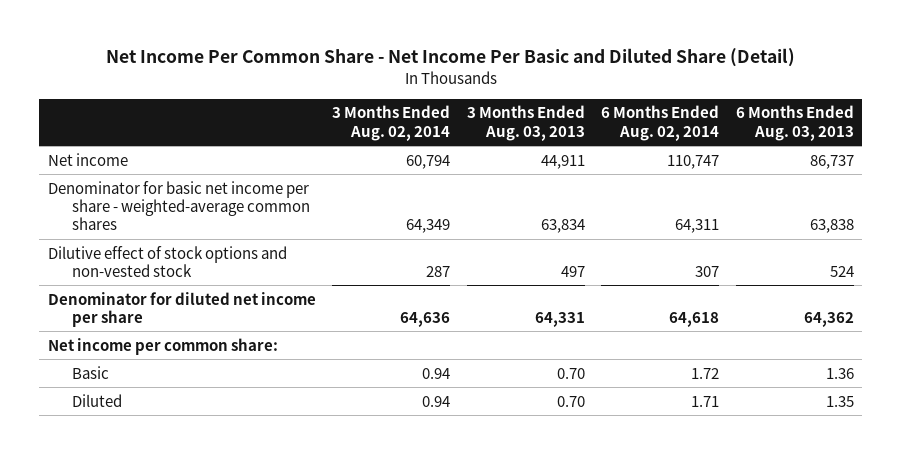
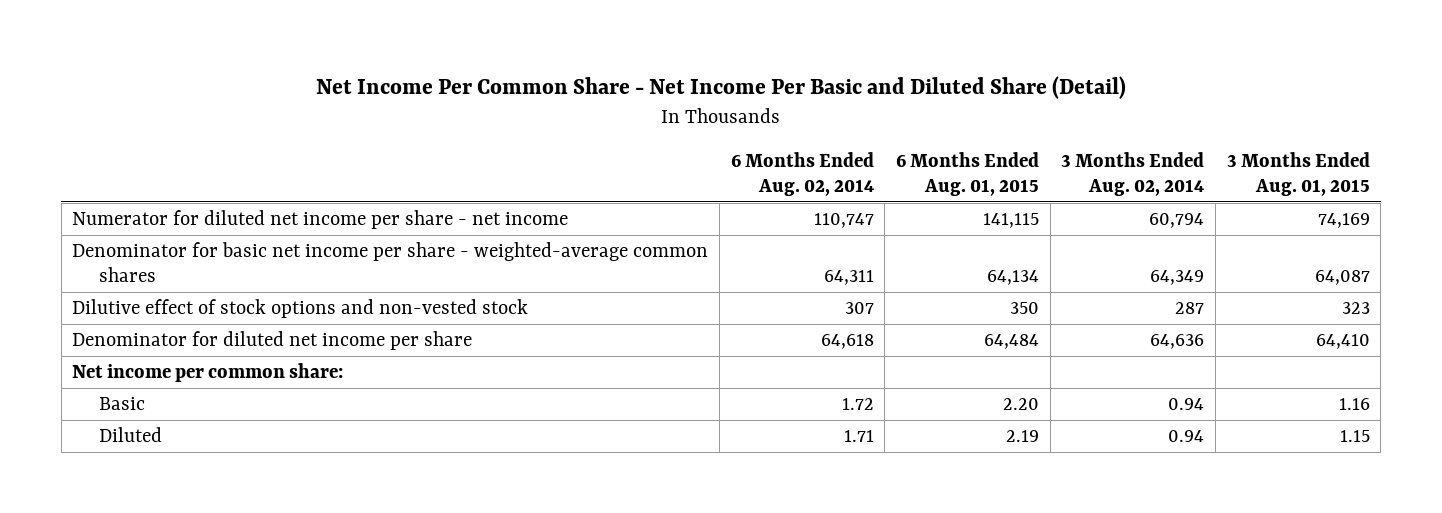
- | 3 Months Ended Aug. 02, 2014 | 3 Months Ended Aug. 03, 2013 | 6 Months Ended Aug. 02, 2014 | 6 Months Ended Aug. 03, 2013
+ | 6 Months Ended Aug. 02, 2014 | 6 Months Ended Aug. 01, 2015 | 3 Months Ended Aug. 02, 2014 | 3 Months Ended Aug. 01, 2015
- Net income | 60,794 | 44,911 | 110,747 | 86,737
+ Numerator for diluted net income per share - net income | 110,747 | 141,115 | 60,794 | 74,169

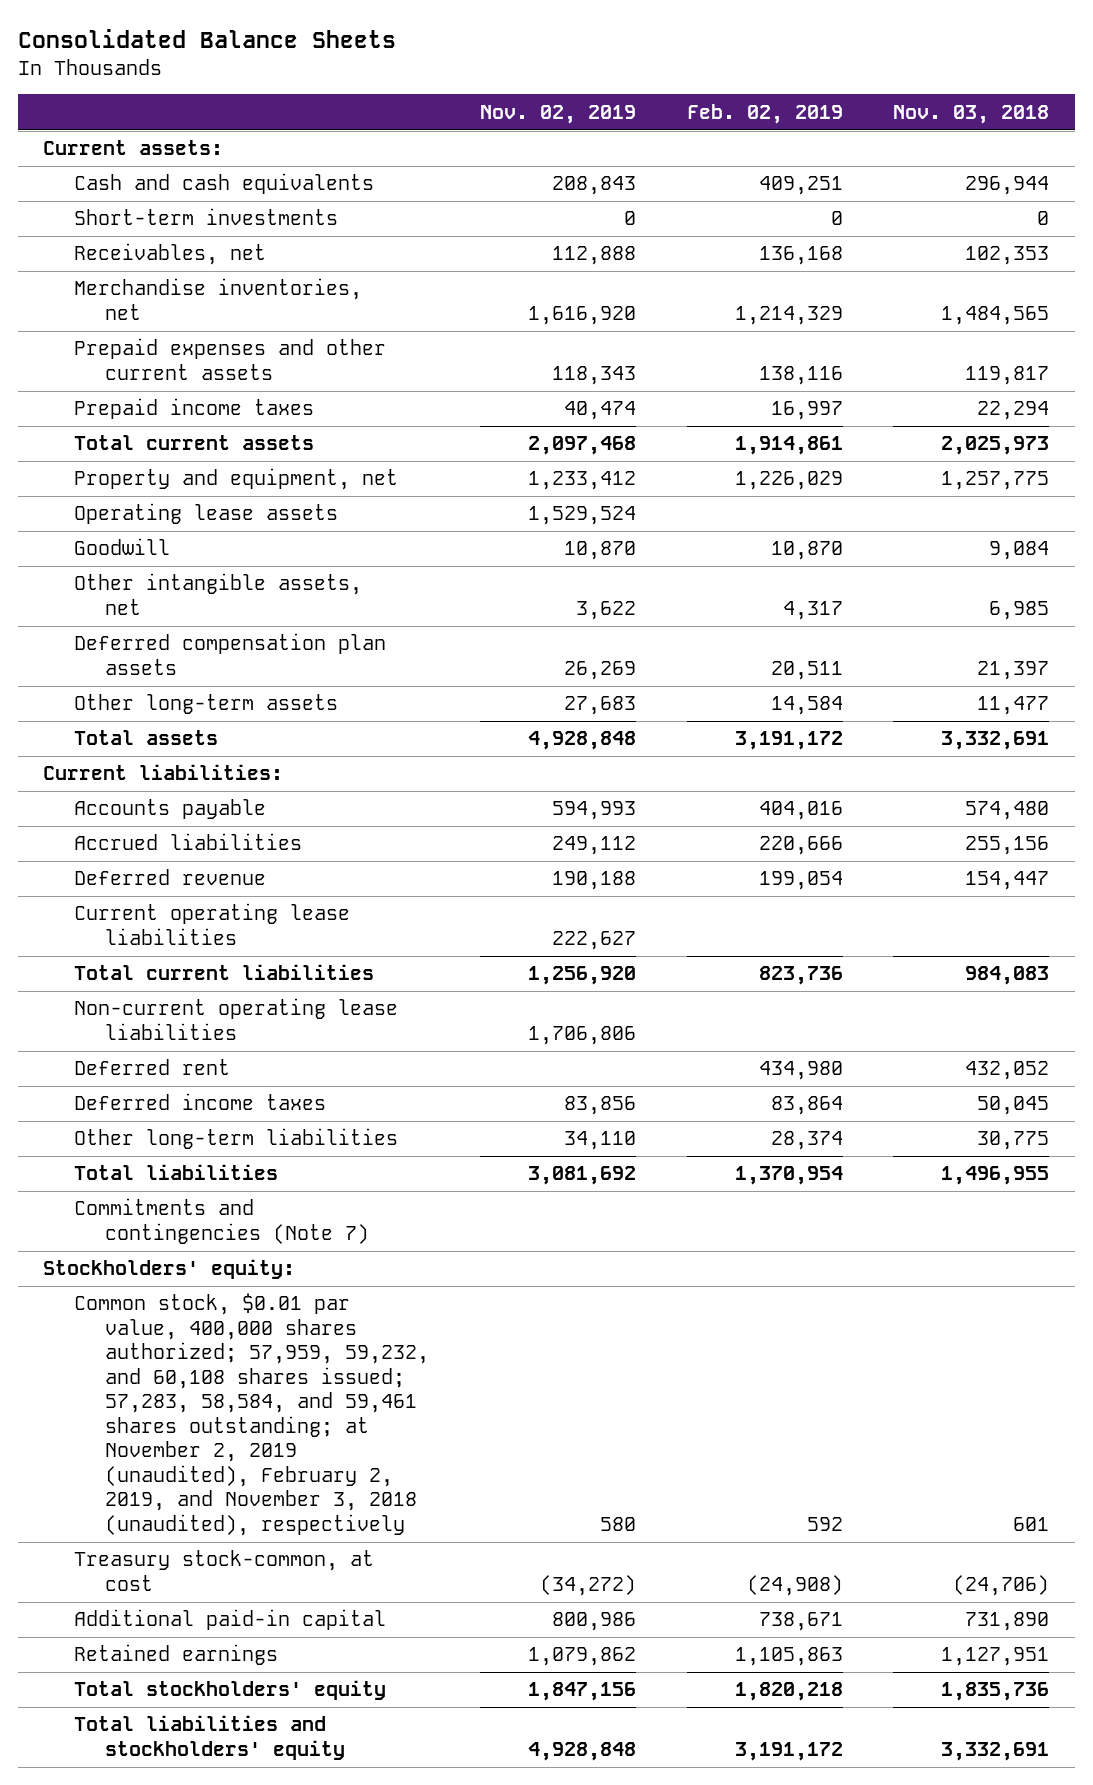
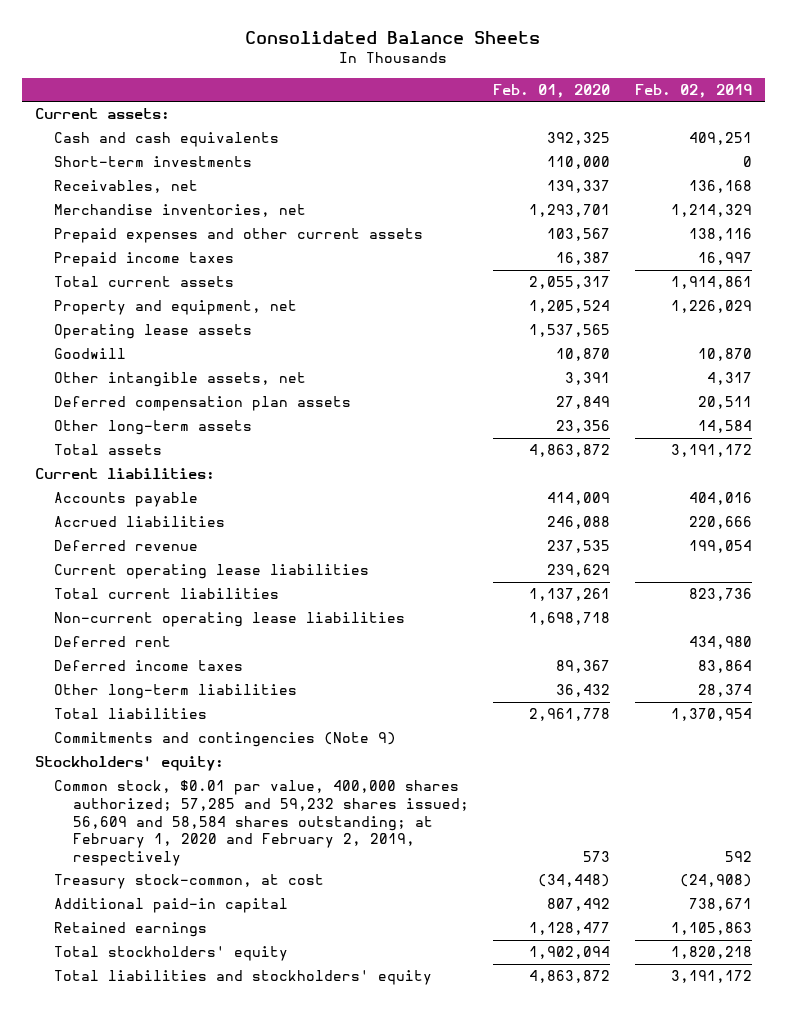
- | Nov. 02, 2019 | Feb. 02, 2019 | Nov. 03, 2018
+ | Feb. 01, 2020 | Feb. 02, 2019
- Commitments and contingencies (Note 7)
+ Commitments and contingencies (Note 9)
- Common stock, $0.01 par value, 400,000 shares authorized; 57,959, 59,232, and 60,108 shares issued; 57,283, 58,584, and 59,461 shares outstanding; at November 2, 2019 (unaudited), February 2, 2019, and November 3, 2018 (unaudited), respectively | 580 | 592 | 601
+ Common stock, $0.01 par value, 400,000 shares authorized; 57,285 and 59,232 shares issued; 56,609 and 58,584 shares outstanding; at February 1, 2020 and February 2, 2019, respectively | 573 | 592

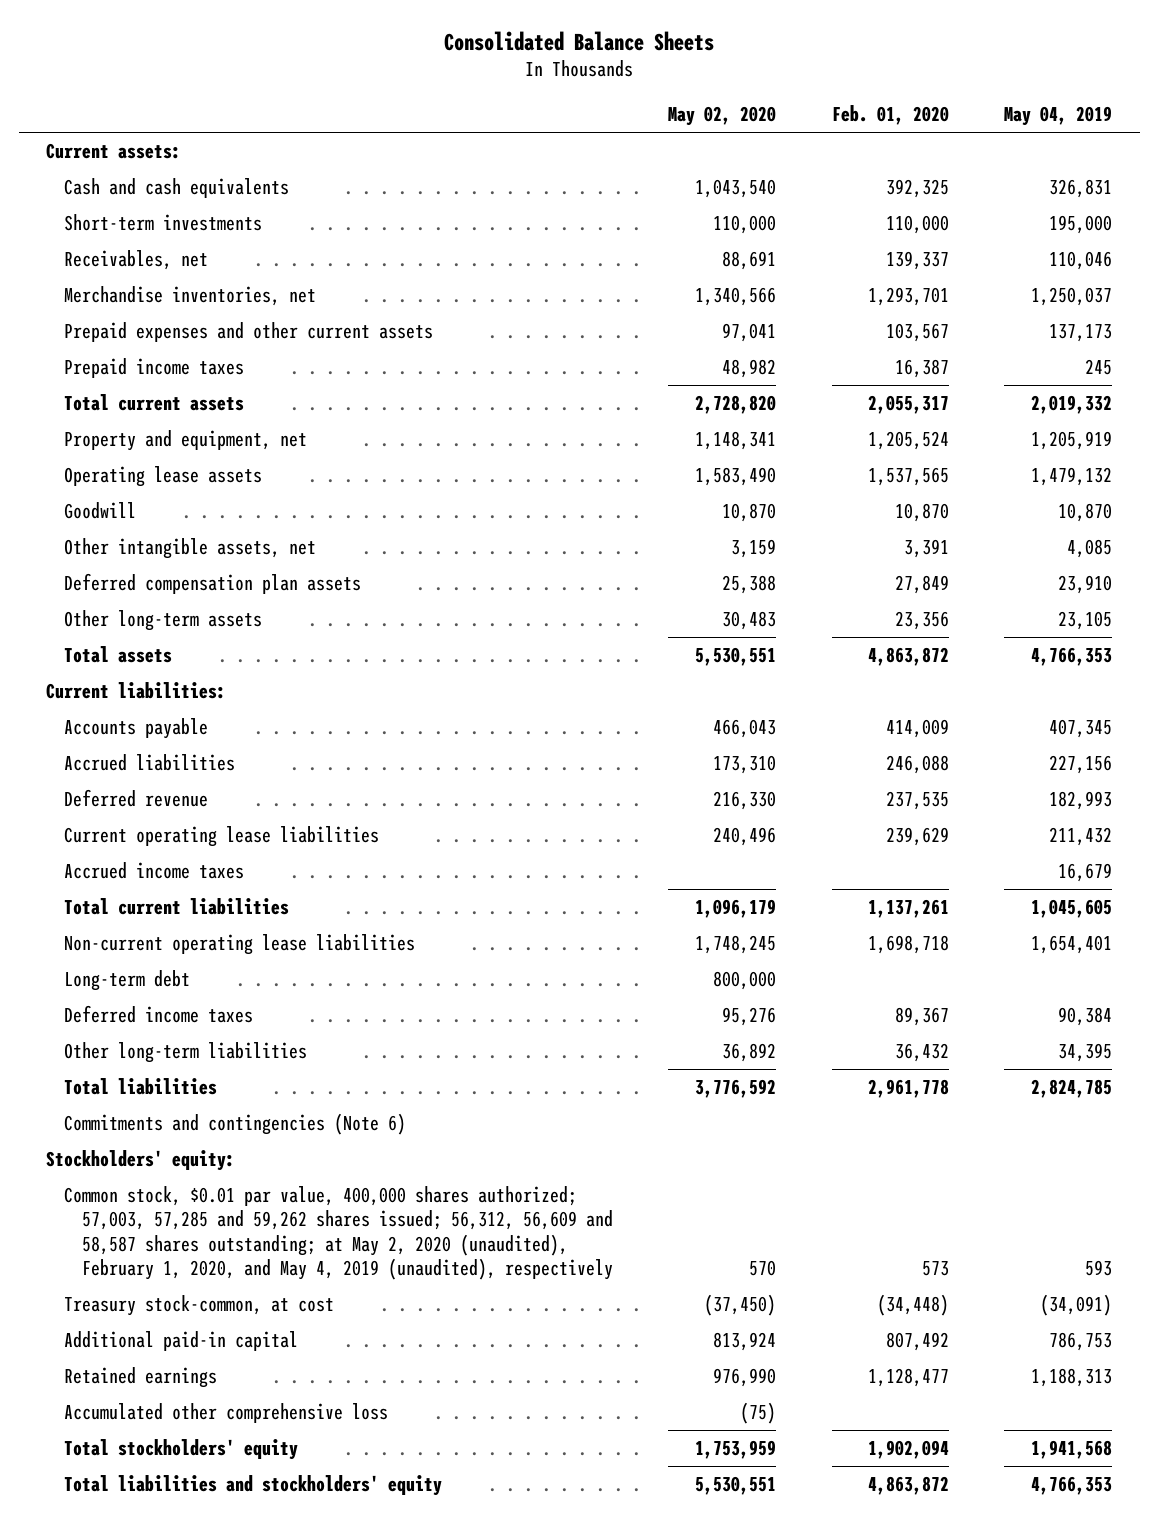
- | Feb. 01, 2020 | Feb. 02, 2019
+ | May 02, 2020 | Feb. 01, 2020 | May 04, 2019
+ Accrued income taxes | | | 16,679
- Deferred rent | | 434,980
+ Long-term debt | 800,000 | |
- Commitments and contingencies (Note 9)
+ Commitments and contingencies (Note 6)
- Common stock, $0.01 par value, 400,000 shares authorized; 57,285 and 59,232 shares issued; 56,609 and 58,584 shares outstanding; at February 1, 2020 and February 2, 2019, respectively | 573 | 592
+ Common stock, $0.01 par value, 400,000 shares authorized; 57,003, 57,285 and 59,262 shares issued; 56,312, 56,609 and 58,587 shares outstanding; at May 2, 2020 (unaudited), February 1, 2020, and May 4, 2019 (unaudited), respectively | 570 | 573 | 593
+ Accumulated other comprehensive loss | (75) | |

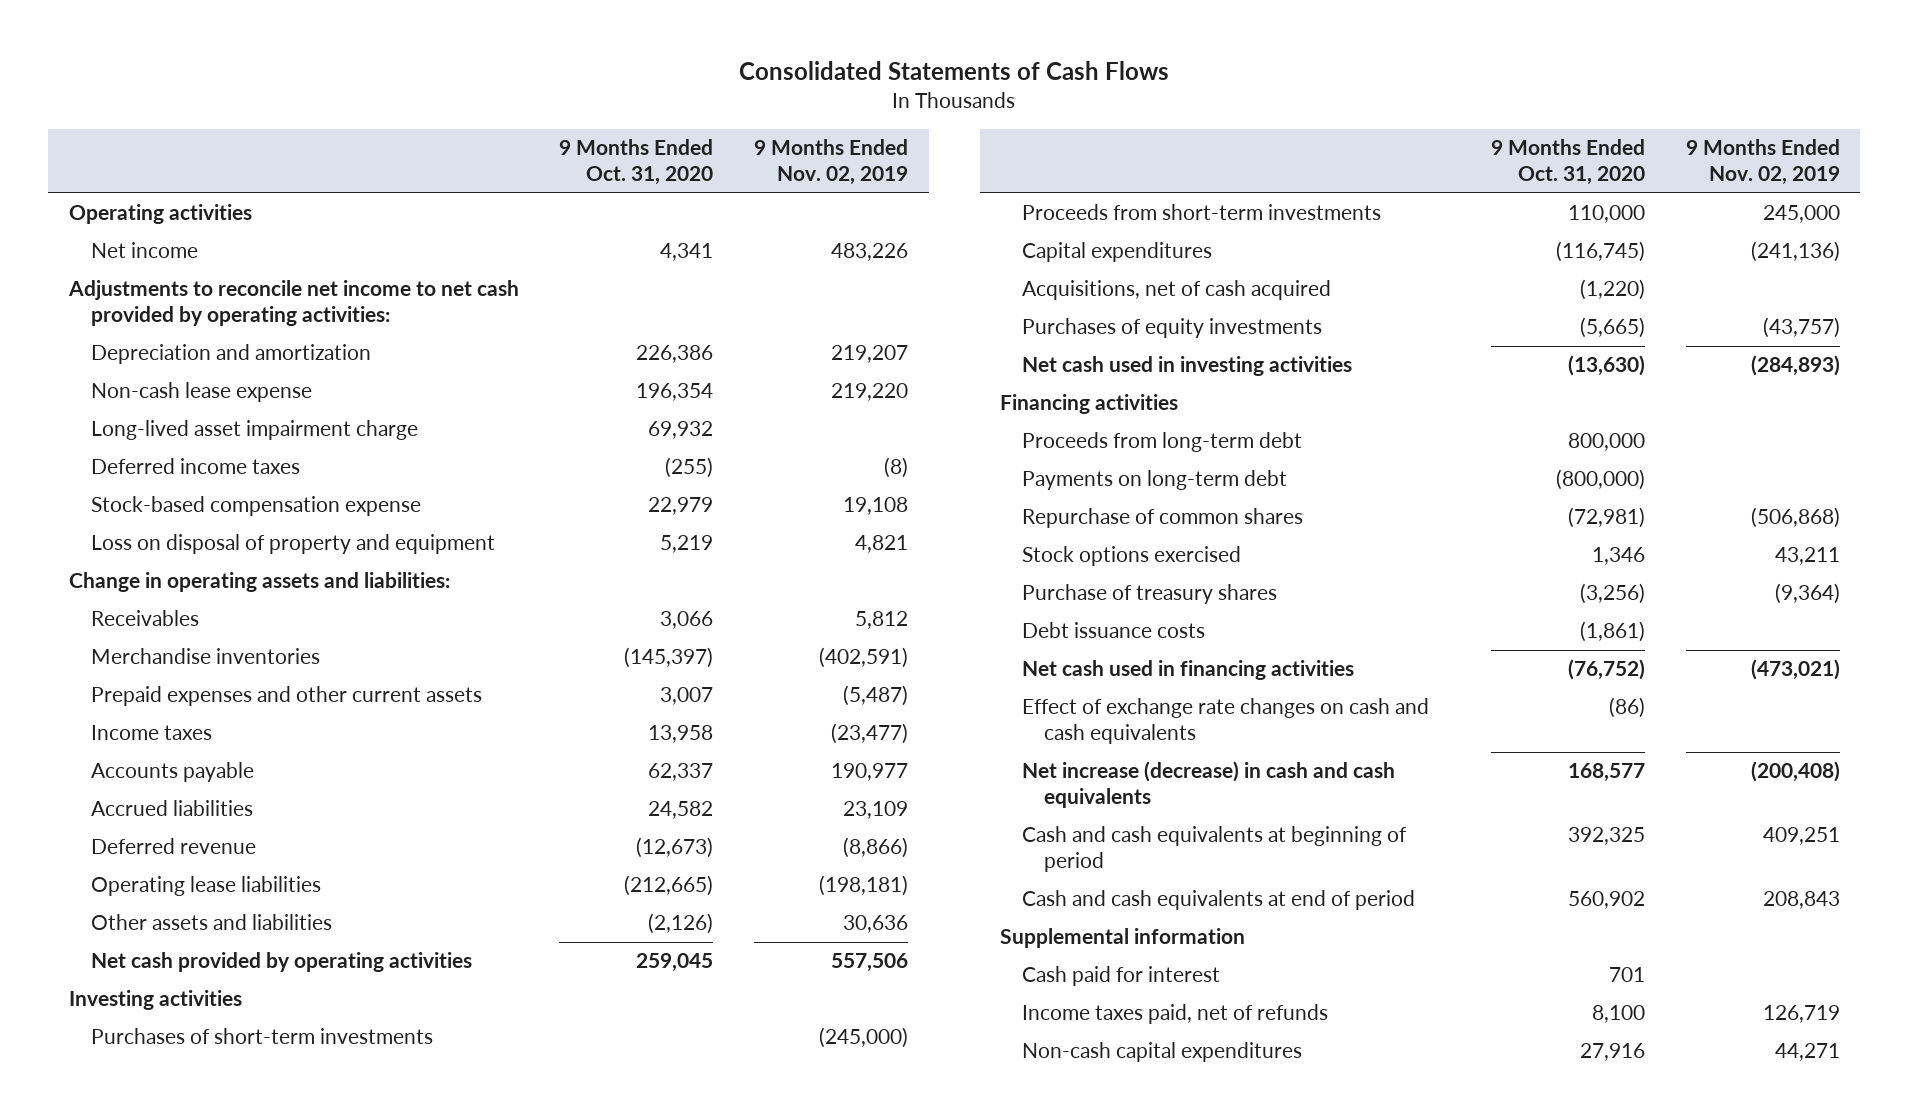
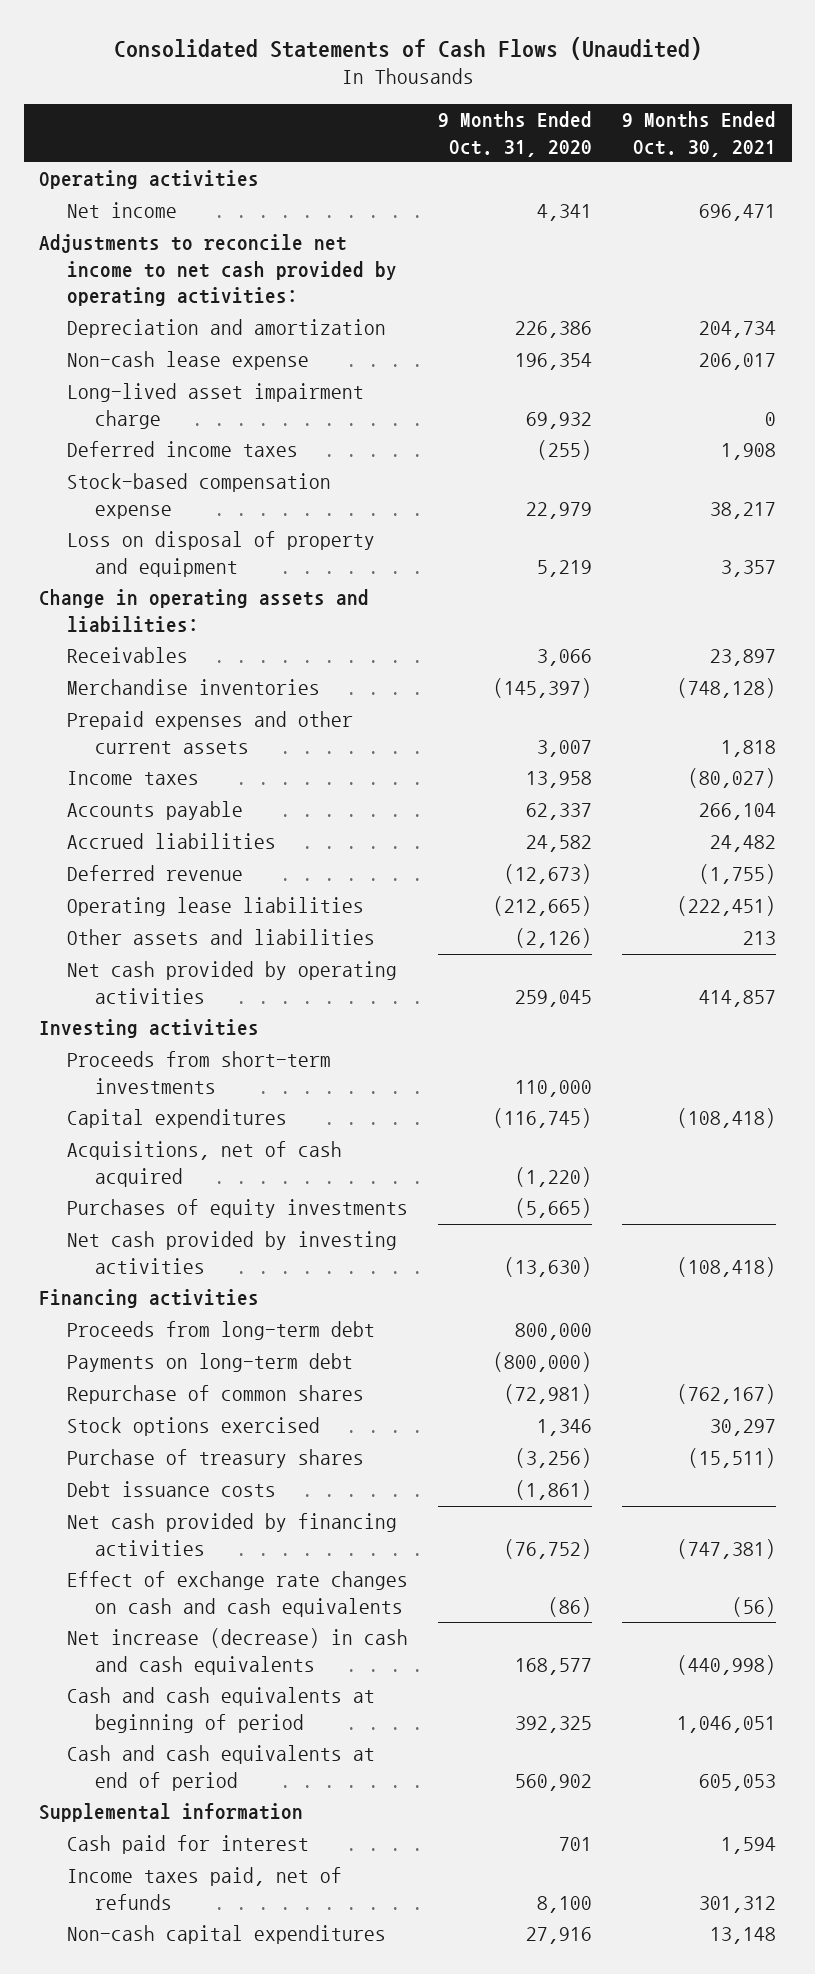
- Consolidated Statements of Cash Flows
+ Consolidated Statements of Cash Flows (Unaudited)
- | 9 Months Ended Oct. 31, 2020 | 9 Months Ended Nov. 02, 2019
+ | 9 Months Ended Oct. 31, 2020 | 9 Months Ended Oct. 30, 2021
- Purchases of short-term investments | | (245,000)
- Net cash used in investing activities | (13,630) | (284,893)
+ Net cash provided by investing activities | (13,630) | (108,418)
- Net cash used in financing activities | (76,752) | (473,021)
+ Net cash provided by financing activities | (76,752) | (747,381)

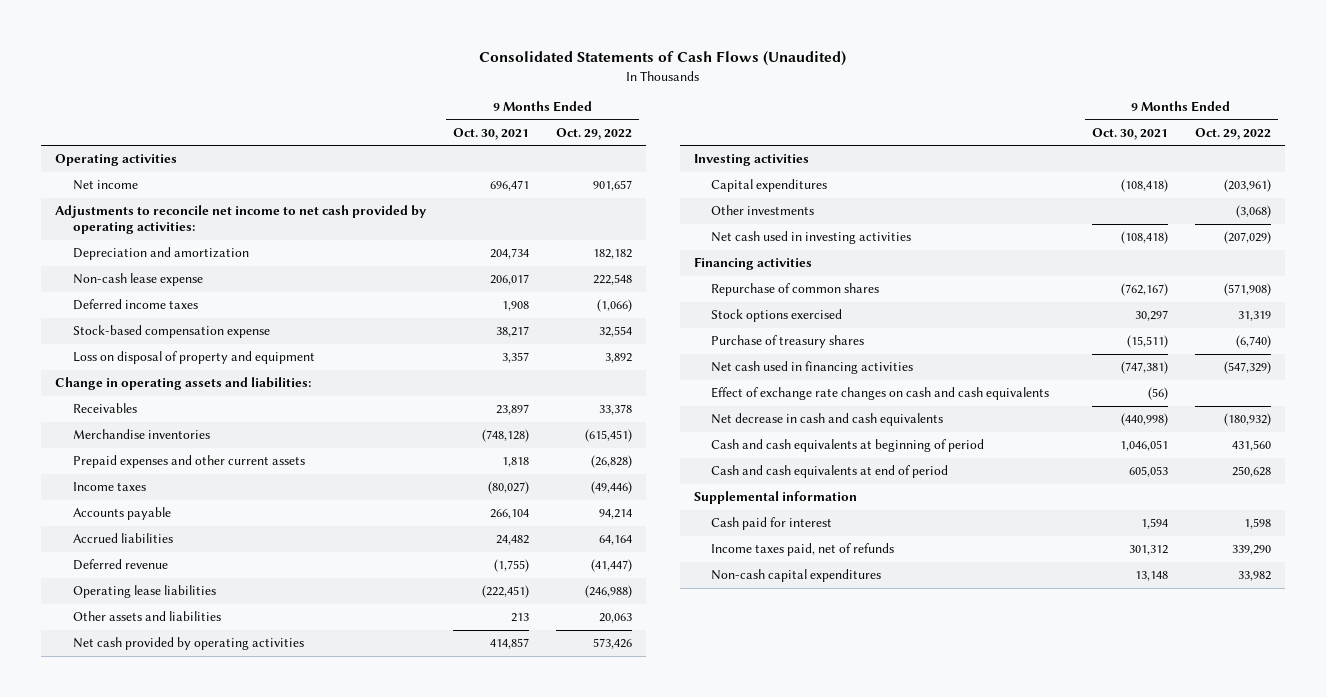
- | 9 Months Ended Oct. 31, 2020 | 9 Months Ended Oct. 30, 2021
+ | 9 Months Ended Oct. 30, 2021 | 9 Months Ended Oct. 29, 2022
- Long-lived asset impairment charge | 69,932 | 0
- Proceeds from short-term investments | 110,000 |
- Acquisitions, net of cash acquired | (1,220) |
- Purchases of equity investments | (5,665) |
- Net cash provided by investing activities | (13,630) | (108,418)
+ Other investments | | (3,068)
+ Net cash used in investing activities | (108,418) | (207,029)
- Proceeds from long-term debt | 800,000 |
- Payments on long-term debt | (800,000) |
- Debt issuance costs | (1,861) |
- Net cash provided by financing activities | (76,752) | (747,381)
+ Net cash used in financing activities | (747,381) | (547,329)
- Net increase (decrease) in cash and cash equivalents | 168,577 | (440,998)
+ Net decrease in cash and cash equivalents | (440,998) | (180,932)

